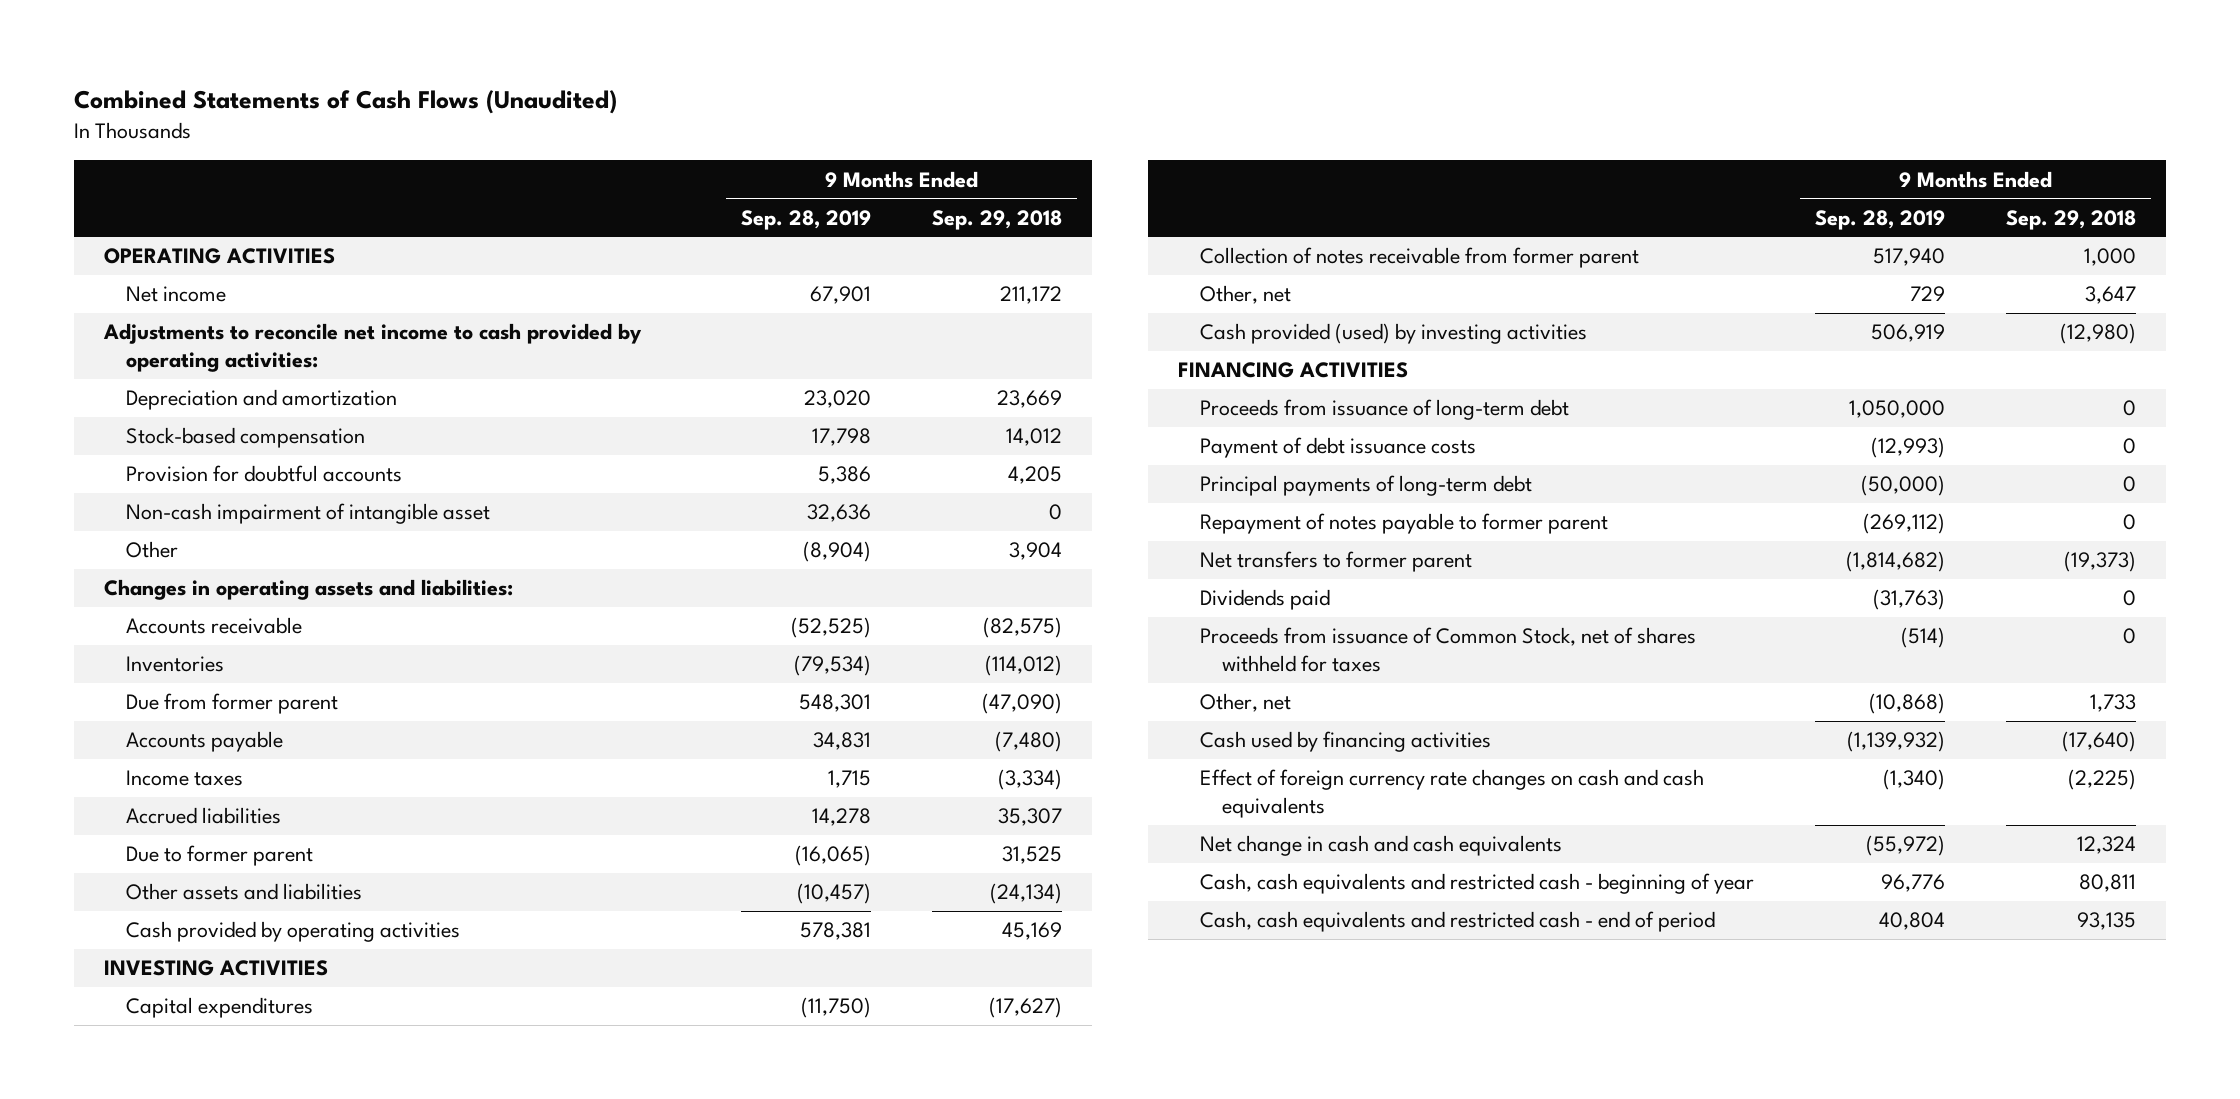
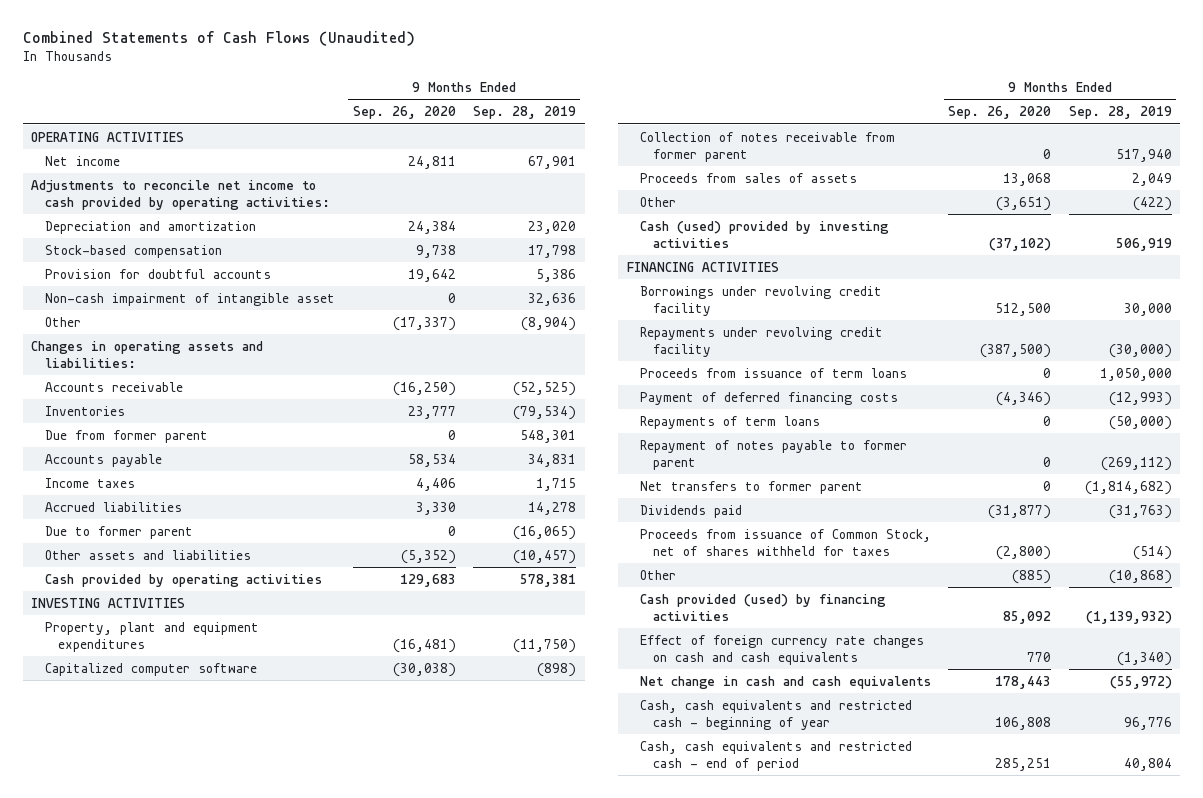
- | 9 Months Ended Sep. 28, 2019 | 9 Months Ended Sep. 29, 2018
+ | 9 Months Ended Sep. 26, 2020 | 9 Months Ended Sep. 28, 2019
- Capital expenditures | (11,750) | (17,627)
+ Property, plant and equipment expenditures | (16,481) | (11,750)
+ Capitalized computer software | (30,038) | (898)
- Other, net | 729 | 3,647
- Cash provided (used) by investing activities | 506,919 | (12,980)
+ Proceeds from sales of assets | 13,068 | 2,049
+ Other | (3,651) | (422)
+ Cash (used) provided by investing activities | (37,102) | 506,919
- Proceeds from issuance of long-term debt | 1,050,000 | 0
- Payment of debt issuance costs | (12,993) | 0
- Principal payments of long-term debt | (50,000) | 0
+ Borrowings under revolving credit facility | 512,500 | 30,000
+ Repayments under revolving credit facility | (387,500) | (30,000)
+ Proceeds from issuance of term loans | 0 | 1,050,000
+ Payment of deferred financing costs | (4,346) | (12,993)
+ Repayments of term loans | 0 | (50,000)
- Other, net | (10,868) | 1,733
- Cash used by financing activities | (1,139,932) | (17,640)
+ Other | (885) | (10,868)
+ Cash provided (used) by financing activities | 85,092 | (1,139,932)

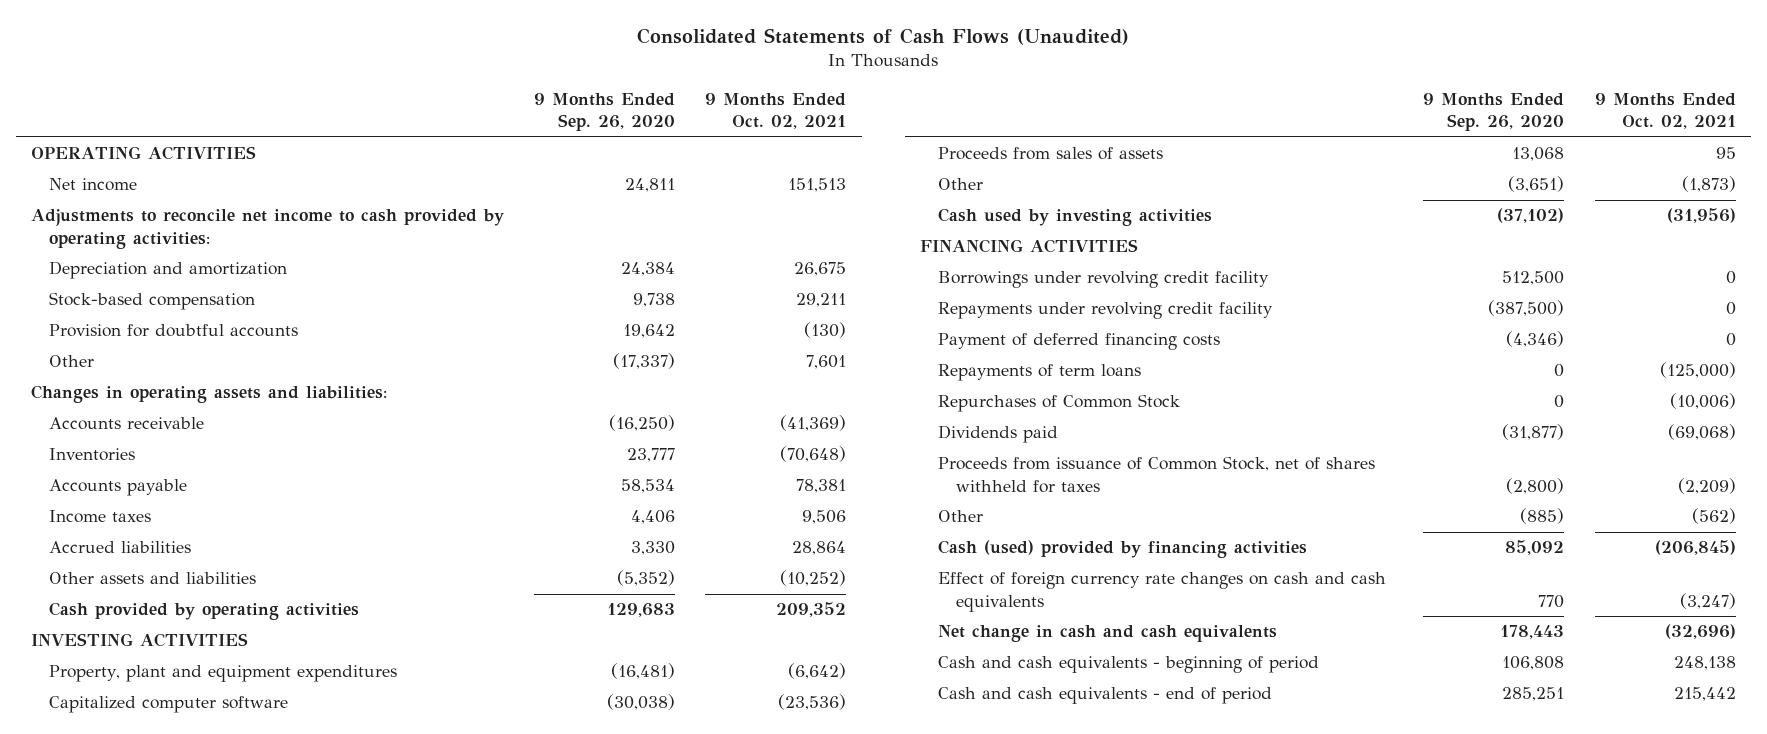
- Combined Statements of Cash Flows (Unaudited)
+ Consolidated Statements of Cash Flows (Unaudited)
- | 9 Months Ended Sep. 26, 2020 | 9 Months Ended Sep. 28, 2019
+ | 9 Months Ended Sep. 26, 2020 | 9 Months Ended Oct. 02, 2021
- Non-cash impairment of intangible asset | 0 | 32,636
- Due from former parent | 0 | 548,301
- Due to former parent | 0 | (16,065)
- Collection of notes receivable from former parent | 0 | 517,940
- Cash (used) provided by investing activities | (37,102) | 506,919
+ Cash used by investing activities | (37,102) | (31,956)
- Proceeds from issuance of term loans | 0 | 1,050,000
- Repayment of notes payable to former parent | 0 | (269,112)
- Net transfers to former parent | 0 | (1,814,682)
+ Repurchases of Common Stock | 0 | (10,006)
- Cash provided (used) by financing activities | 85,092 | (1,139,932)
+ Cash (used) provided by financing activities | 85,092 | (206,845)
- Cash, cash equivalents and restricted cash - beginning of year | 106,808 | 96,776
- Cash, cash equivalents and restricted cash - end of period | 285,251 | 40,804
+ Cash and cash equivalents - beginning of period | 106,808 | 248,138
+ Cash and cash equivalents - end of period | 285,251 | 215,442

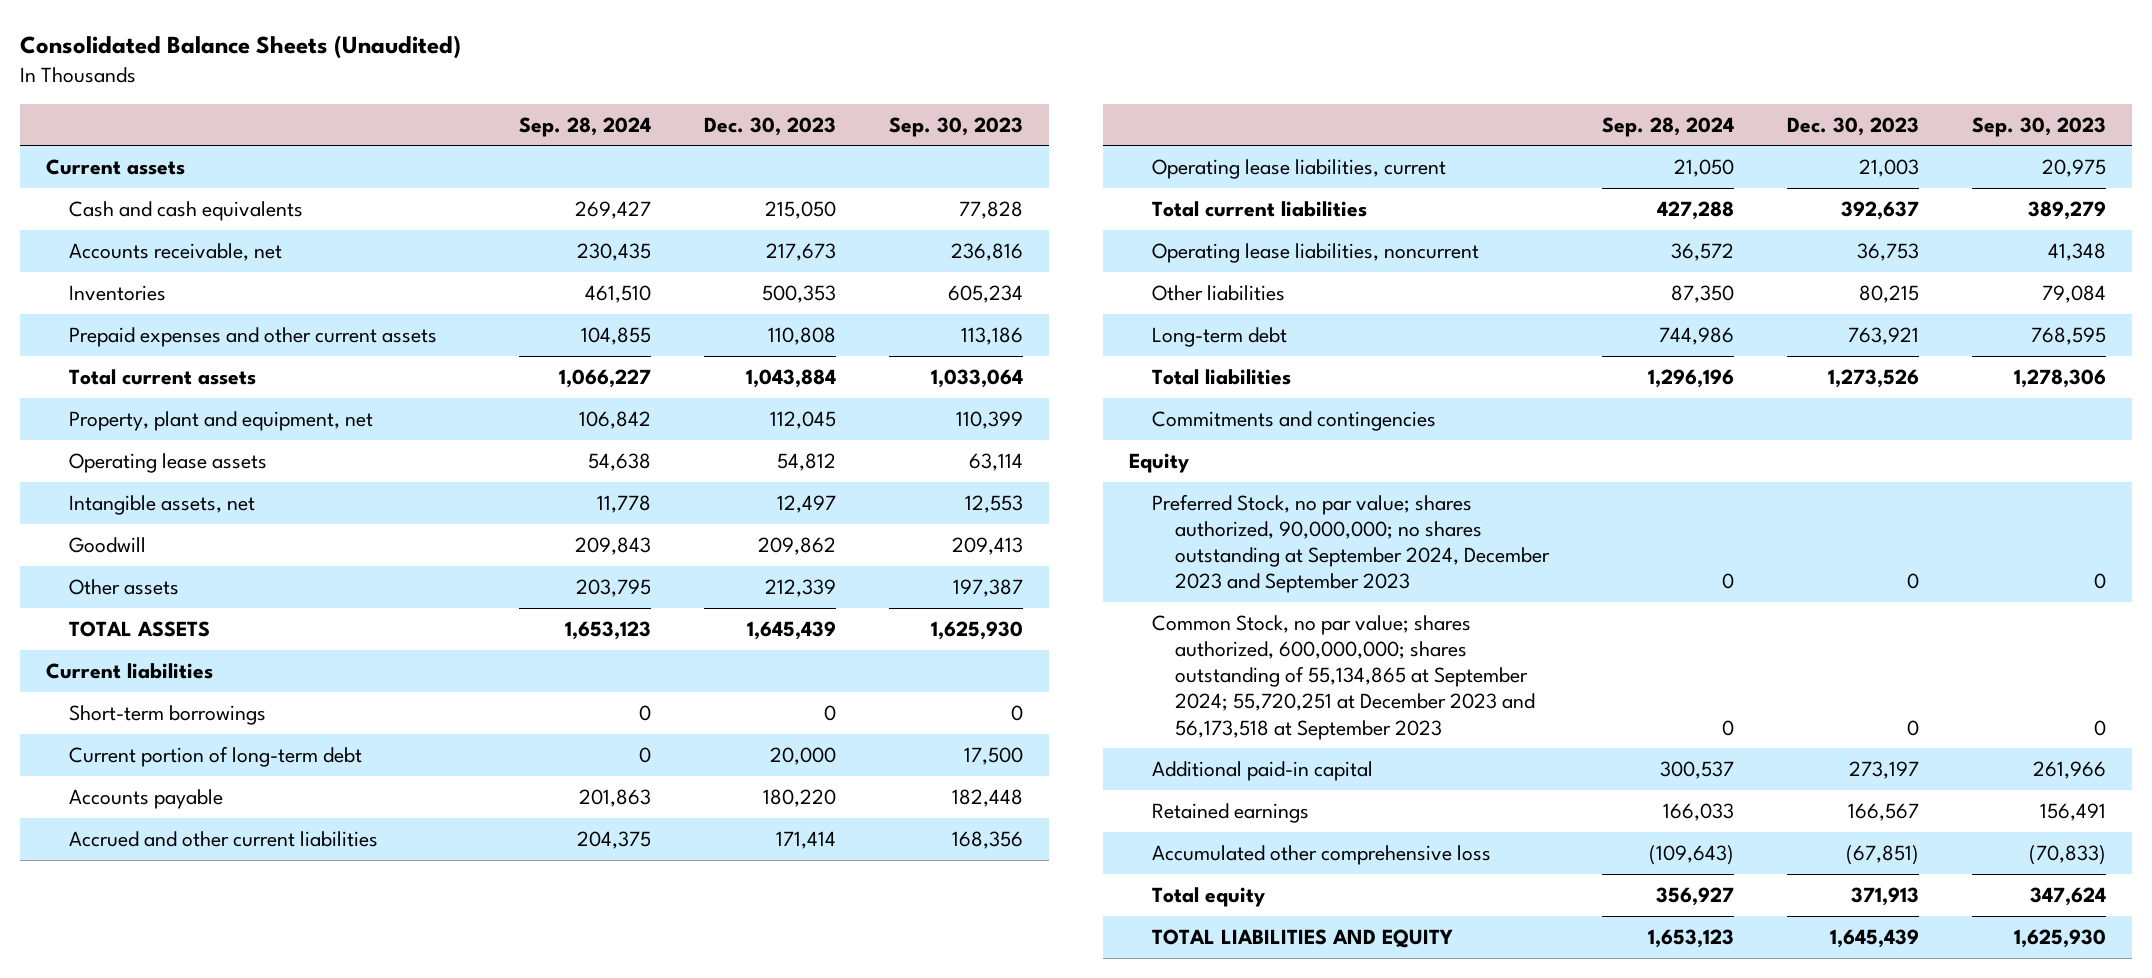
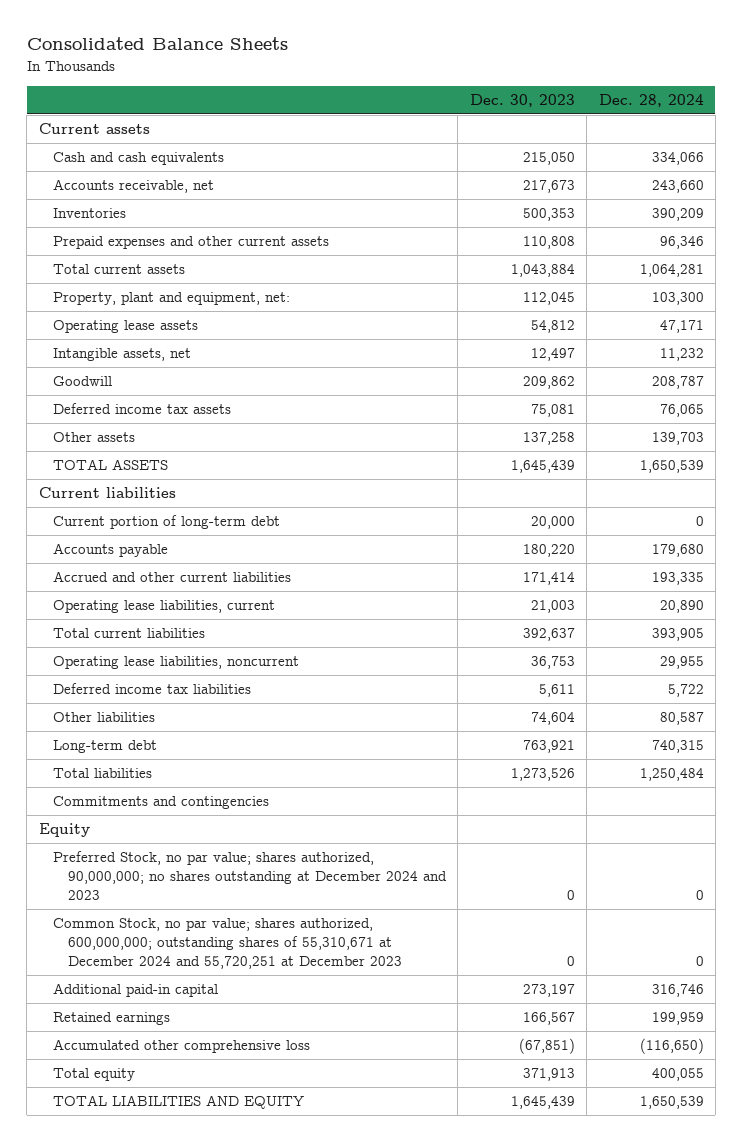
- Consolidated Balance Sheets (Unaudited)
+ Consolidated Balance Sheets
- | Sep. 28, 2024 | Dec. 30, 2023 | Sep. 30, 2023
+ | Dec. 30, 2023 | Dec. 28, 2024
- Property, plant and equipment, net | 106,842 | 112,045 | 110,399
+ Property, plant and equipment, net: | 112,045 | 103,300
- Other assets | 203,795 | 212,339 | 197,387
+ Deferred income tax assets | 75,081 | 76,065
+ Other assets | 137,258 | 139,703
- Short-term borrowings | 0 | 0 | 0
- Other liabilities | 87,350 | 80,215 | 79,084
+ Deferred income tax liabilities | 5,611 | 5,722
+ Other liabilities | 74,604 | 80,587
- Preferred Stock, no par value; shares authorized, 90,000,000; no shares outstanding at September 2024, December 2023 and September 2023 | 0 | 0 | 0
- Common Stock, no par value; shares authorized, 600,000,000; shares outstanding of 55,134,865 at September 2024; 55,720,251 at December 2023 and 56,173,518 at September 2023 | 0 | 0 | 0
+ Preferred Stock, no par value; shares authorized, 90,000,000; no shares outstanding at December 2024 and 2023 | 0 | 0
+ Common Stock, no par value; shares authorized, 600,000,000; outstanding shares of 55,310,671 at December 2024 and 55,720,251 at December 2023 | 0 | 0

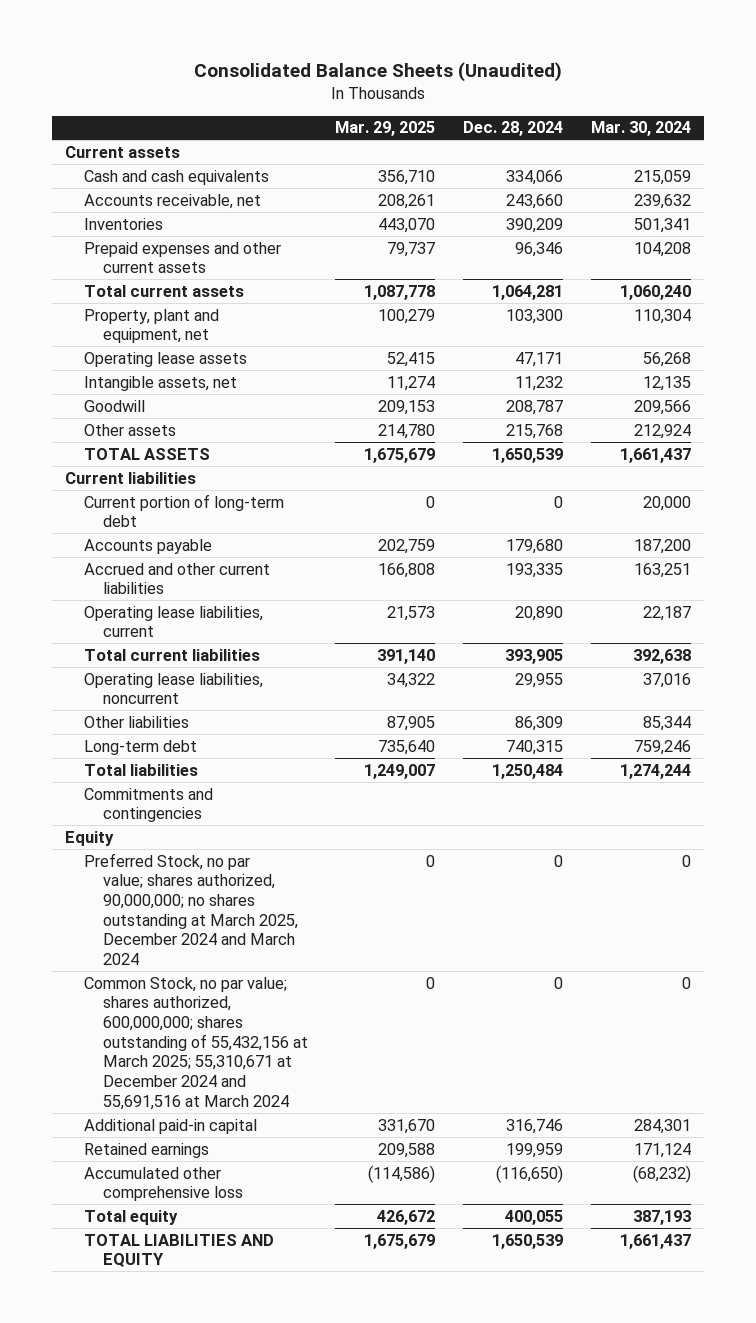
- Consolidated Balance Sheets
+ Consolidated Balance Sheets (Unaudited)
- | Dec. 30, 2023 | Dec. 28, 2024
+ | Mar. 29, 2025 | Dec. 28, 2024 | Mar. 30, 2024
- Property, plant and equipment, net: | 112,045 | 103,300
+ Property, plant and equipment, net | 100,279 | 103,300 | 110,304
- Deferred income tax assets | 75,081 | 76,065
- Other assets | 137,258 | 139,703
+ Other assets | 214,780 | 215,768 | 212,924
- Deferred income tax liabilities | 5,611 | 5,722
- Other liabilities | 74,604 | 80,587
+ Other liabilities | 87,905 | 86,309 | 85,344
- Preferred Stock, no par value; shares authorized, 90,000,000; no shares outstanding at December 2024 and 2023 | 0 | 0
- Common Stock, no par value; shares authorized, 600,000,000; outstanding shares of 55,310,671 at December 2024 and 55,720,251 at December 2023 | 0 | 0
+ Preferred Stock, no par value; shares authorized, 90,000,000; no shares outstanding at March 2025, December 2024 and March 2024 | 0 | 0 | 0
+ Common Stock, no par value; shares authorized, 600,000,000; shares outstanding of 55,432,156 at March 2025; 55,310,671 at December 2024 and 55,691,516 at March 2024 | 0 | 0 | 0

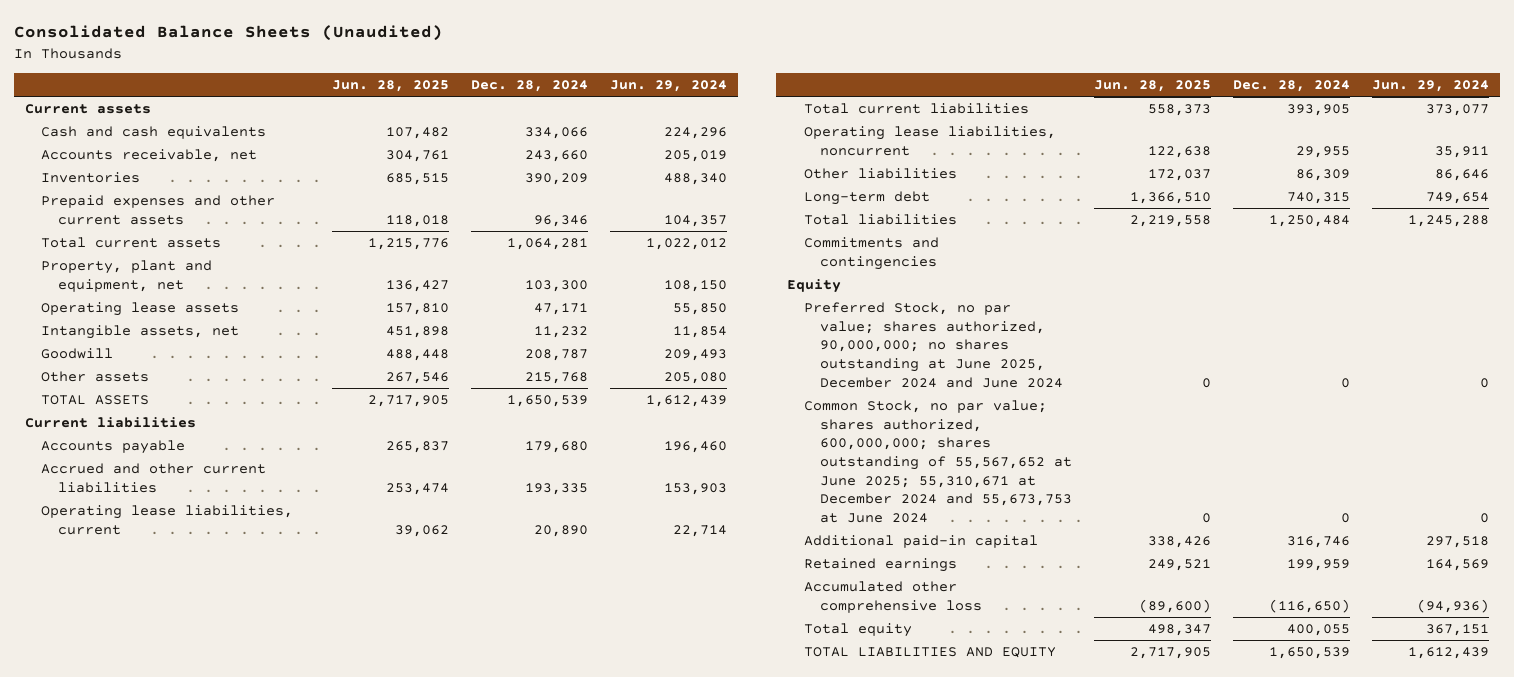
- | Mar. 29, 2025 | Dec. 28, 2024 | Mar. 30, 2024
+ | Jun. 28, 2025 | Dec. 28, 2024 | Jun. 29, 2024
- Current portion of long-term debt | 0 | 0 | 20,000
- Preferred Stock, no par value; shares authorized, 90,000,000; no shares outstanding at March 2025, December 2024 and March 2024 | 0 | 0 | 0
- Common Stock, no par value; shares authorized, 600,000,000; shares outstanding of 55,432,156 at March 2025; 55,310,671 at December 2024 and 55,691,516 at March 2024 | 0 | 0 | 0
+ Preferred Stock, no par value; shares authorized, 90,000,000; no shares outstanding at June 2025, December 2024 and June 2024 | 0 | 0 | 0
+ Common Stock, no par value; shares authorized, 600,000,000; shares outstanding of 55,567,652 at June 2025; 55,310,671 at December 2024 and 55,673,753 at June 2024 | 0 | 0 | 0

